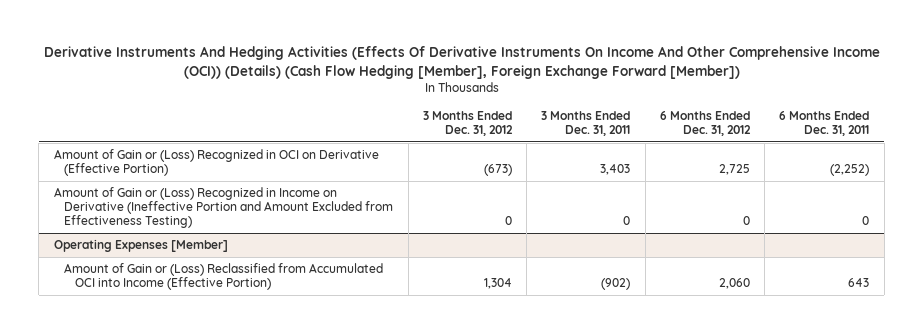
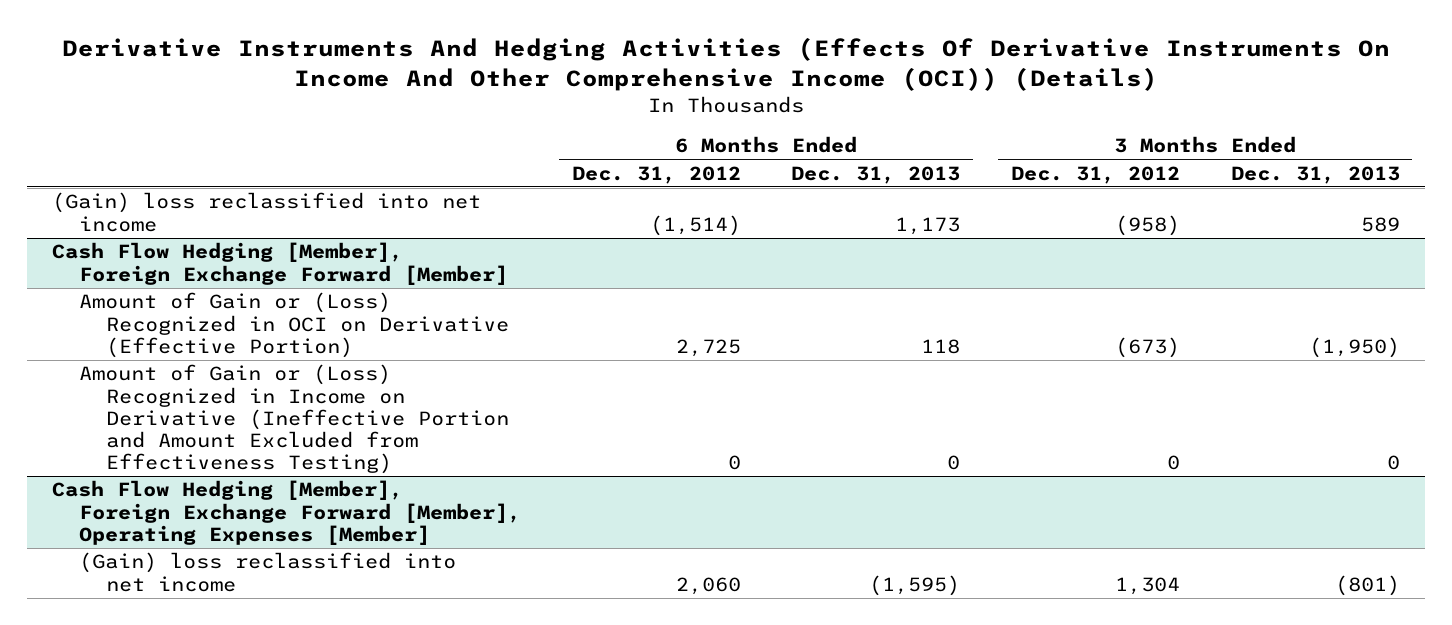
- Derivative Instruments And Hedging Activities (Effects Of Derivative Instruments On Income And Other Comprehensive Income (OCI)) (Details) (Cash Flow Hedging [Member], Foreign Exchange Forward [Member])
+ Derivative Instruments And Hedging Activities (Effects Of Derivative Instruments On Income And Other Comprehensive Income (OCI)) (Details)
- | 3 Months Ended Dec. 31, 2012 | 3 Months Ended Dec. 31, 2011 | 6 Months Ended Dec. 31, 2012 | 6 Months Ended Dec. 31, 2011
+ | 6 Months Ended Dec. 31, 2012 | 6 Months Ended Dec. 31, 2013 | 3 Months Ended Dec. 31, 2012 | 3 Months Ended Dec. 31, 2013
+ (Gain) loss reclassified into net income | (1,514) | 1,173 | (958) | 589
+ Cash Flow Hedging [Member], Foreign Exchange Forward [Member]
- Operating Expenses [Member]
- Amount of Gain or (Loss) Reclassified from Accumulated OCI into Income (Effective Portion) | 1,304 | (902) | 2,060 | 643
+ Cash Flow Hedging [Member], Foreign Exchange Forward [Member], Operating Expenses [Member]
+ (Gain) loss reclassified into net income | 2,060 | (1,595) | 1,304 | (801)

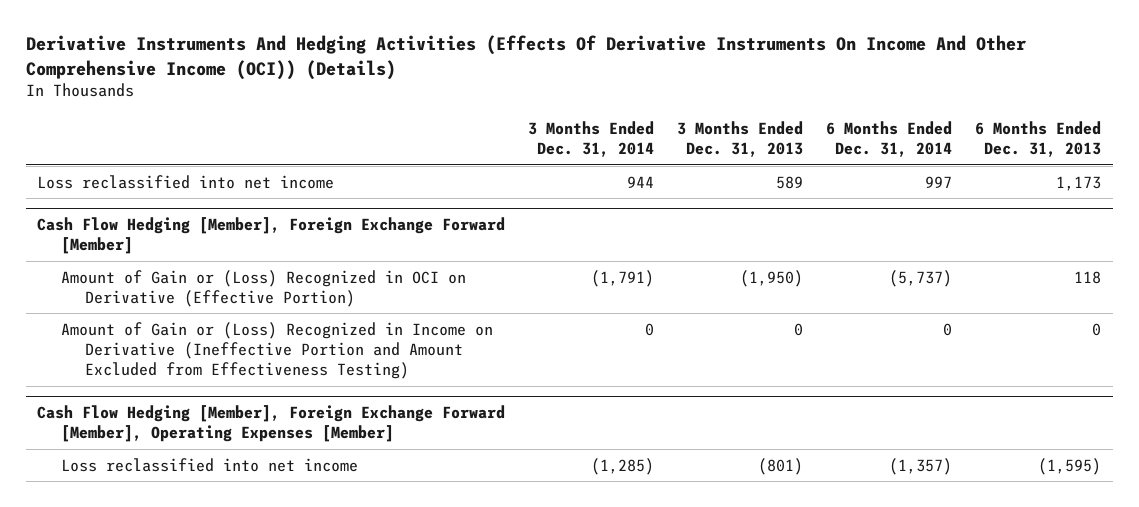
- | 6 Months Ended Dec. 31, 2012 | 6 Months Ended Dec. 31, 2013 | 3 Months Ended Dec. 31, 2012 | 3 Months Ended Dec. 31, 2013
+ | 3 Months Ended Dec. 31, 2014 | 3 Months Ended Dec. 31, 2013 | 6 Months Ended Dec. 31, 2014 | 6 Months Ended Dec. 31, 2013
- (Gain) loss reclassified into net income | (1,514) | 1,173 | (958) | 589
+ Loss reclassified into net income | 944 | 589 | 997 | 1,173
@ Cash Flow Hedging [Member], Foreign Exchange Forward [Member], Operating Expenses [Member]
- (Gain) loss reclassified into net income | 2,060 | (1,595) | 1,304 | (801)
+ Loss reclassified into net income | (1,285) | (801) | (1,357) | (1,595)

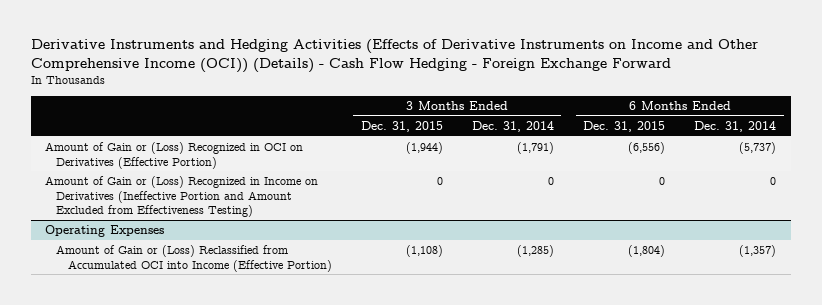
- Derivative Instruments And Hedging Activities (Effects Of Derivative Instruments On Income And Other Comprehensive Income (OCI)) (Details)
+ Derivative Instruments and Hedging Activities (Effects of Derivative Instruments on Income and Other Comprehensive Income (OCI)) (Details) - Cash Flow Hedging - Foreign Exchange Forward
- | 3 Months Ended Dec. 31, 2014 | 3 Months Ended Dec. 31, 2013 | 6 Months Ended Dec. 31, 2014 | 6 Months Ended Dec. 31, 2013
+ | 3 Months Ended Dec. 31, 2015 | 3 Months Ended Dec. 31, 2014 | 6 Months Ended Dec. 31, 2015 | 6 Months Ended Dec. 31, 2014
- Loss reclassified into net income | 944 | 589 | 997 | 1,173
- Cash Flow Hedging [Member], Foreign Exchange Forward [Member]
- Amount of Gain or (Loss) Recognized in OCI on Derivative (Effective Portion) | (1,791) | (1,950) | (5,737) | 118
- Amount of Gain or (Loss) Recognized in Income on Derivative (Ineffective Portion and Amount Excluded from Effectiveness Testing) | 0 | 0 | 0 | 0
- Cash Flow Hedging [Member], Foreign Exchange Forward [Member], Operating Expenses [Member]
- Loss reclassified into net income | (1,285) | (801) | (1,357) | (1,595)
+ Amount of Gain or (Loss) Recognized in OCI on Derivatives (Effective Portion) | (1,944) | (1,791) | (6,556) | (5,737)
+ Amount of Gain or (Loss) Recognized in Income on Derivatives (Ineffective Portion and Amount Excluded from Effectiveness Testing) | 0 | 0 | 0 | 0
+ Operating Expenses
+ Amount of Gain or (Loss) Reclassified from Accumulated OCI into Income (Effective Portion) | (1,108) | (1,285) | (1,804) | (1,357)

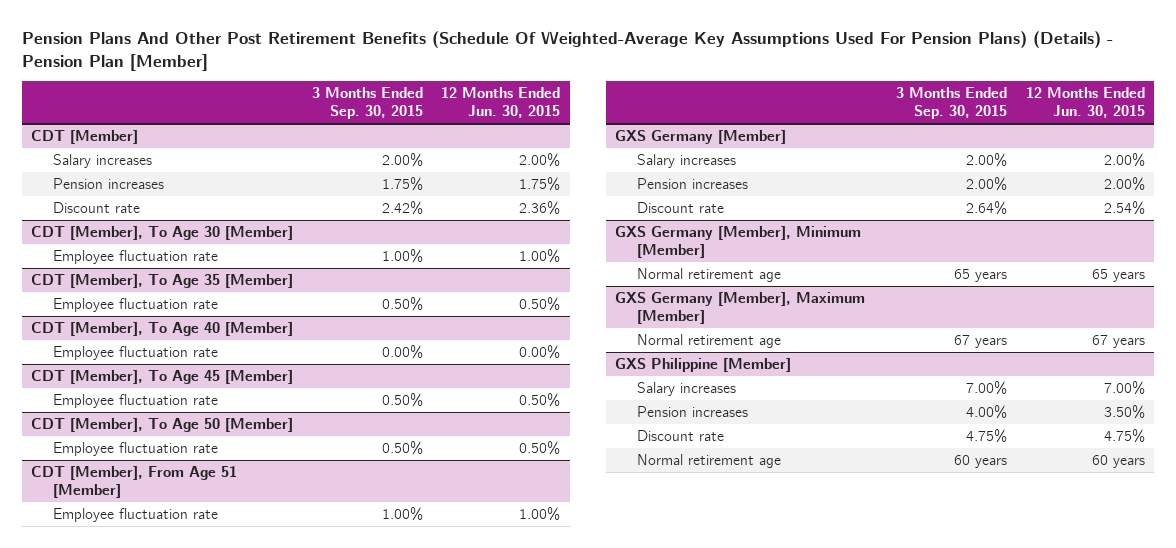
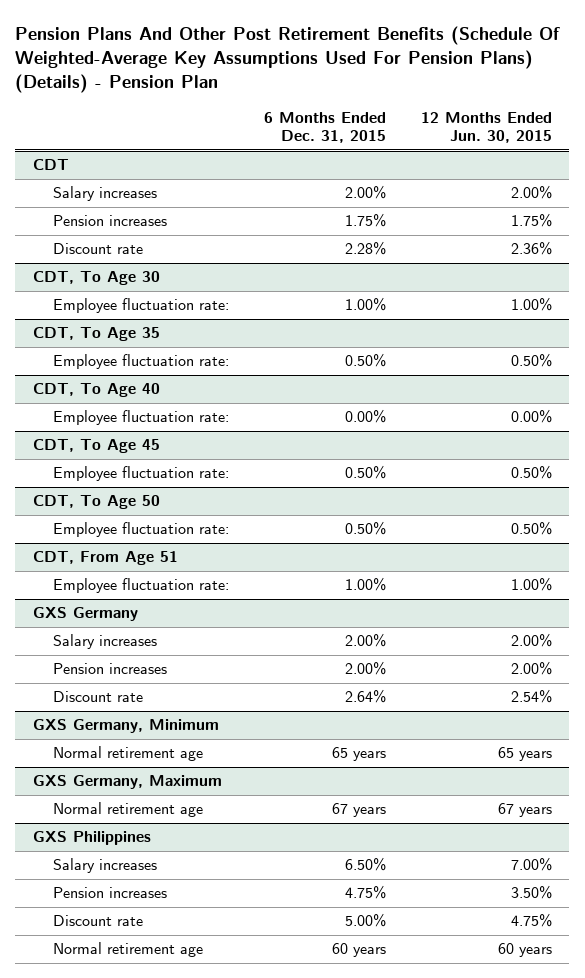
- Pension Plans And Other Post Retirement Benefits (Schedule Of Weighted-Average Key Assumptions Used For Pension Plans) (Details) - Pension Plan [Member]
+ Pension Plans And Other Post Retirement Benefits (Schedule Of Weighted-Average Key Assumptions Used For Pension Plans) (Details) - Pension Plan
- | 3 Months Ended Sep. 30, 2015 | 12 Months Ended Jun. 30, 2015
+ | 6 Months Ended Dec. 31, 2015 | 12 Months Ended Jun. 30, 2015
- CDT [Member]
+ CDT
- CDT [Member], To Age 30 [Member]
- Employee fluctuation rate | 1.00% | 1.00%
- CDT [Member], To Age 35 [Member]
- Employee fluctuation rate | 0.50% | 0.50%
- CDT [Member], To Age 40 [Member]
- Employee fluctuation rate | 0.00% | 0.00%
- CDT [Member], To Age 45 [Member]
- Employee fluctuation rate | 0.50% | 0.50%
- CDT [Member], To Age 50 [Member]
- Employee fluctuation rate | 0.50% | 0.50%
- CDT [Member], From Age 51 [Member]
- Employee fluctuation rate | 1.00% | 1.00%
- GXS Germany [Member]
+ CDT, To Age 30
+ Employee fluctuation rate: | 1.00% | 1.00%
+ CDT, To Age 35
+ Employee fluctuation rate: | 0.50% | 0.50%
+ CDT, To Age 40
+ Employee fluctuation rate: | 0.00% | 0.00%
+ CDT, To Age 45
+ Employee fluctuation rate: | 0.50% | 0.50%
+ CDT, To Age 50
+ Employee fluctuation rate: | 0.50% | 0.50%
+ CDT, From Age 51
+ Employee fluctuation rate: | 1.00% | 1.00%
+ GXS Germany
- GXS Germany [Member], Minimum [Member]
+ GXS Germany, Minimum
- GXS Germany [Member], Maximum [Member]
+ GXS Germany, Maximum
- GXS Philippine [Member]
+ GXS Philippines

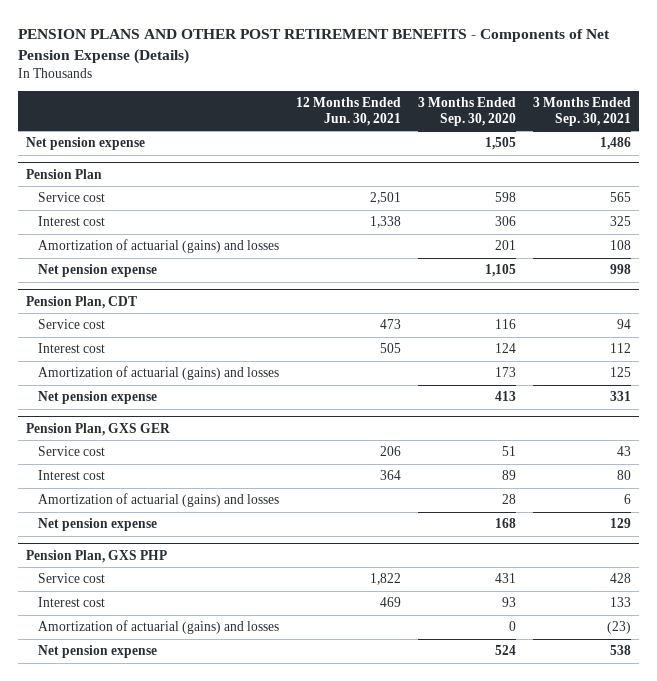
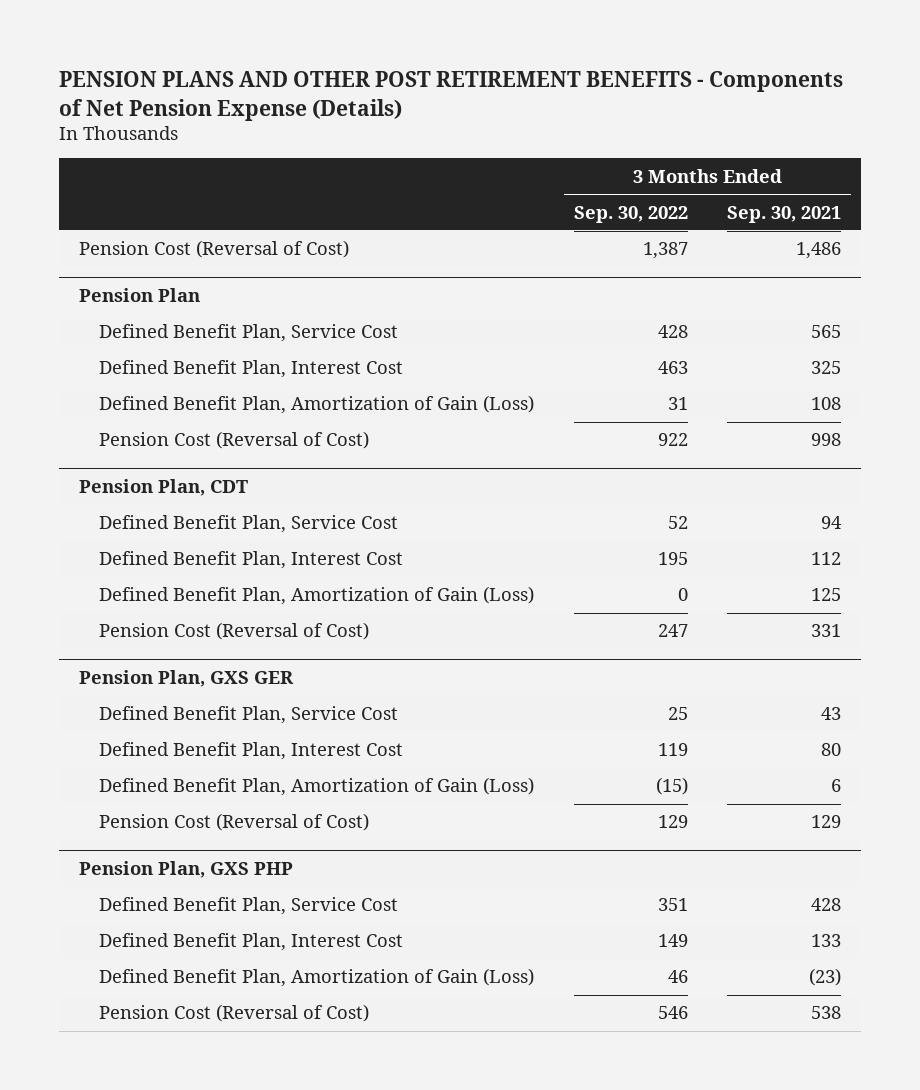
- | 12 Months Ended Jun. 30, 2021 | 3 Months Ended Sep. 30, 2020 | 3 Months Ended Sep. 30, 2021
+ | 3 Months Ended Sep. 30, 2022 | 3 Months Ended Sep. 30, 2021
- Net pension expense | | 1,505 | 1,486
+ Pension Cost (Reversal of Cost) | 1,387 | 1,486
@ Pension Plan
- Service cost | 2,501 | 598 | 565
- Interest cost | 1,338 | 306 | 325
- Amortization of actuarial (gains) and losses | | 201 | 108
- Net pension expense | | 1,105 | 998
+ Defined Benefit Plan, Service Cost | 428 | 565
+ Defined Benefit Plan, Interest Cost | 463 | 325
+ Defined Benefit Plan, Amortization of Gain (Loss) | 31 | 108
+ Pension Cost (Reversal of Cost) | 922 | 998
@ Pension Plan, CDT
- Service cost | 473 | 116 | 94
- Interest cost | 505 | 124 | 112
- Amortization of actuarial (gains) and losses | | 173 | 125
- Net pension expense | | 413 | 331
+ Defined Benefit Plan, Service Cost | 52 | 94
+ Defined Benefit Plan, Interest Cost | 195 | 112
+ Defined Benefit Plan, Amortization of Gain (Loss) | 0 | 125
+ Pension Cost (Reversal of Cost) | 247 | 331
@ Pension Plan, GXS GER
- Service cost | 206 | 51 | 43
- Interest cost | 364 | 89 | 80
- Amortization of actuarial (gains) and losses | | 28 | 6
- Net pension expense | | 168 | 129
+ Defined Benefit Plan, Service Cost | 25 | 43
+ Defined Benefit Plan, Interest Cost | 119 | 80
+ Defined Benefit Plan, Amortization of Gain (Loss) | (15) | 6
+ Pension Cost (Reversal of Cost) | 129 | 129
@ Pension Plan, GXS PHP
- Service cost | 1,822 | 431 | 428
- Interest cost | 469 | 93 | 133
- Amortization of actuarial (gains) and losses | | 0 | (23)
- Net pension expense | | 524 | 538
+ Defined Benefit Plan, Service Cost | 351 | 428
+ Defined Benefit Plan, Interest Cost | 149 | 133
+ Defined Benefit Plan, Amortization of Gain (Loss) | 46 | (23)
+ Pension Cost (Reversal of Cost) | 546 | 538

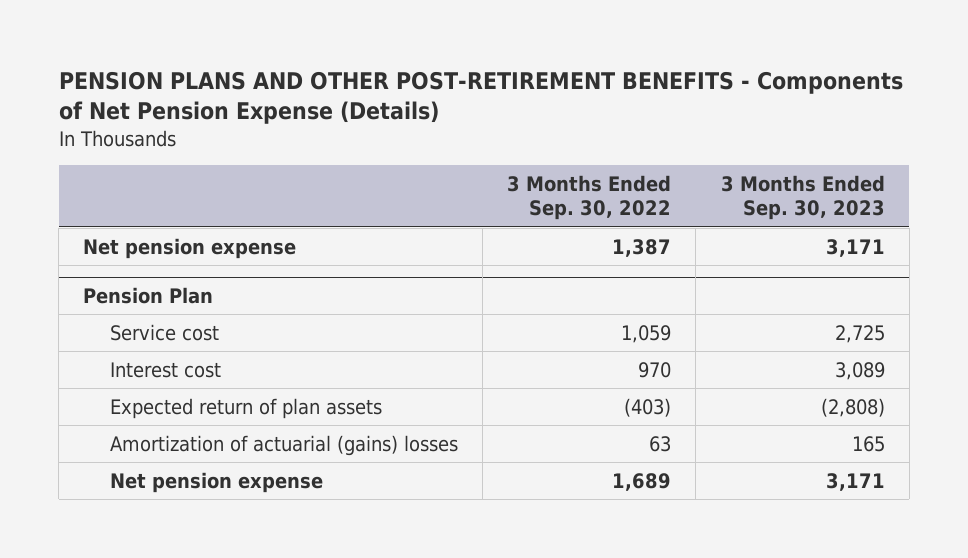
- PENSION PLANS AND OTHER POST RETIREMENT BENEFITS - Components of Net Pension Expense (Details)
+ PENSION PLANS AND OTHER POST-RETIREMENT BENEFITS - Components of Net Pension Expense (Details)
- | 3 Months Ended Sep. 30, 2022 | 3 Months Ended Sep. 30, 2021
+ | 3 Months Ended Sep. 30, 2022 | 3 Months Ended Sep. 30, 2023
- Pension Cost (Reversal of Cost) | 1,387 | 1,486
+ Net pension expense | 1,387 | 3,171
@ Pension Plan
- Defined Benefit Plan, Service Cost | 428 | 565
- Defined Benefit Plan, Interest Cost | 463 | 325
- Defined Benefit Plan, Amortization of Gain (Loss) | 31 | 108
- Pension Cost (Reversal of Cost) | 922 | 998
- Pension Plan, CDT
- Defined Benefit Plan, Service Cost | 52 | 94
- Defined Benefit Plan, Interest Cost | 195 | 112
- Defined Benefit Plan, Amortization of Gain (Loss) | 0 | 125
- Pension Cost (Reversal of Cost) | 247 | 331
- Pension Plan, GXS GER
- Defined Benefit Plan, Service Cost | 25 | 43
- Defined Benefit Plan, Interest Cost | 119 | 80
- Defined Benefit Plan, Amortization of Gain (Loss) | (15) | 6
- Pension Cost (Reversal of Cost) | 129 | 129
- Pension Plan, GXS PHP
- Defined Benefit Plan, Service Cost | 351 | 428
- Defined Benefit Plan, Interest Cost | 149 | 133
- Defined Benefit Plan, Amortization of Gain (Loss) | 46 | (23)
- Pension Cost (Reversal of Cost) | 546 | 538
@ Pension Plan
+ Service cost | 1,059 | 2,725
+ Interest cost | 970 | 3,089
+ Expected return of plan assets | (403) | (2,808)
+ Amortization of actuarial (gains) losses | 63 | 165
+ Net pension expense | 1,689 | 3,171

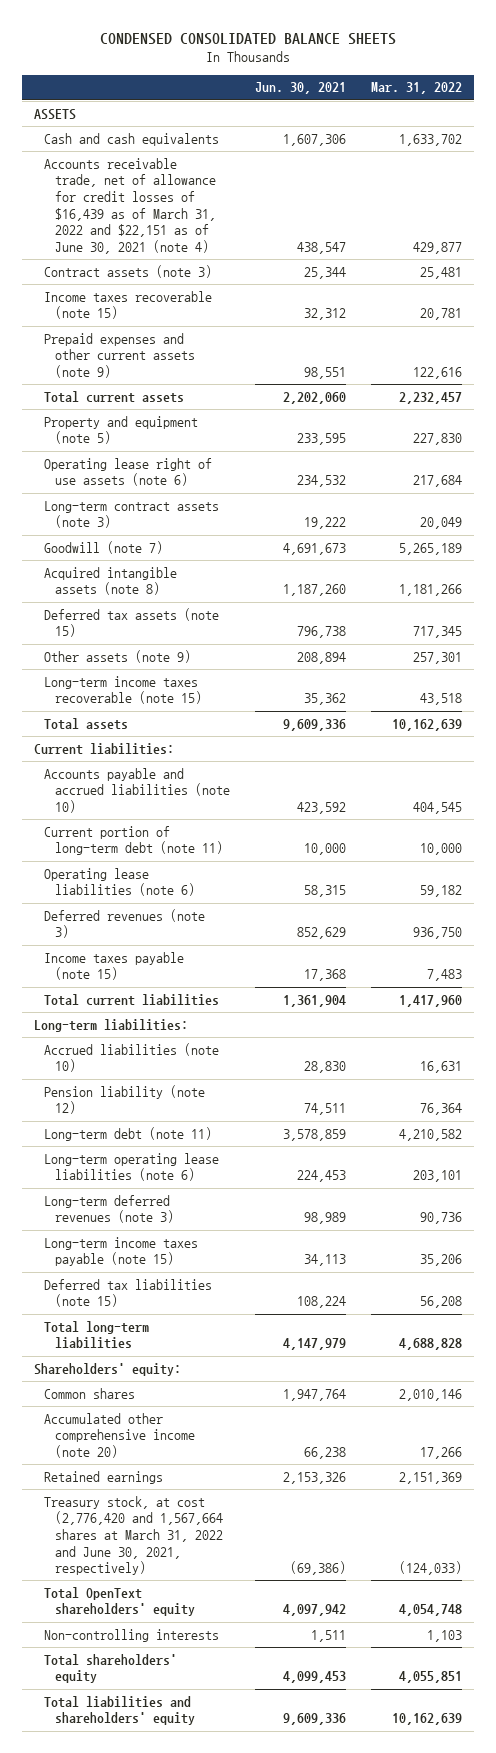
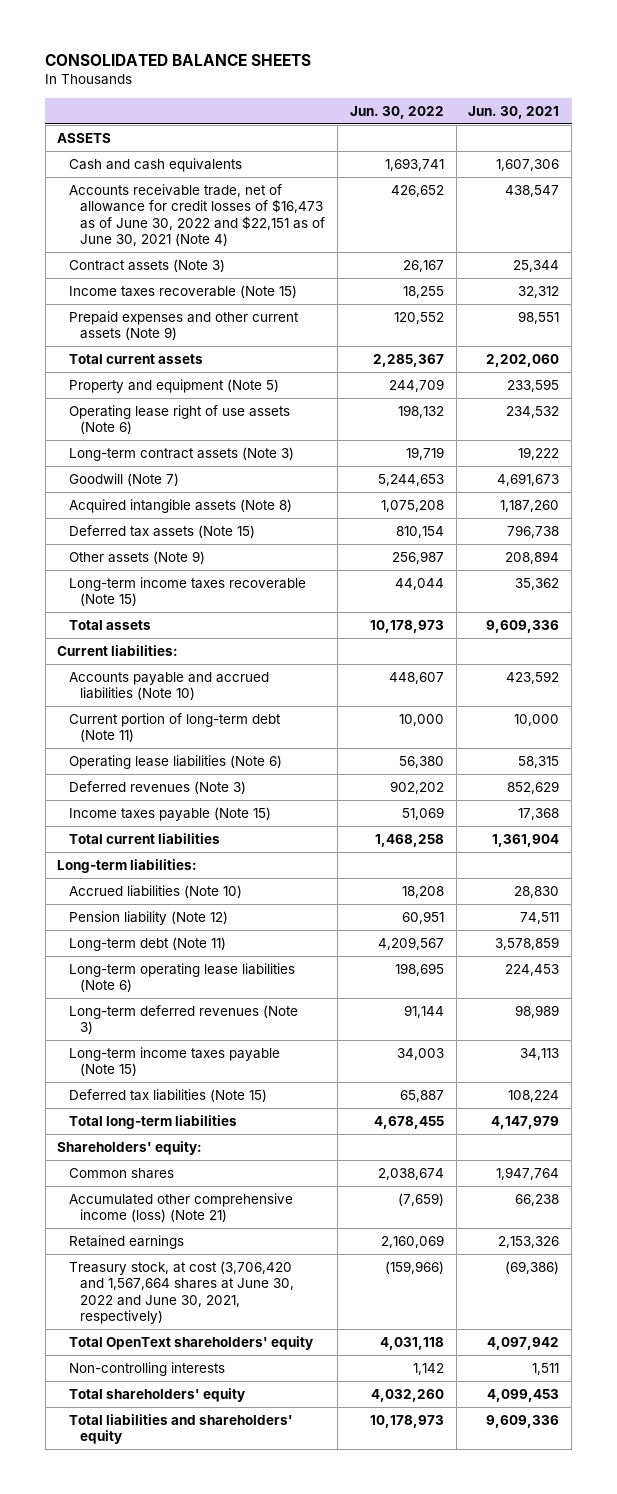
- CONDENSED CONSOLIDATED BALANCE SHEETS
+ CONSOLIDATED BALANCE SHEETS
- | Jun. 30, 2021 | Mar. 31, 2022
+ | Jun. 30, 2022 | Jun. 30, 2021
- Accounts receivable trade, net of allowance for credit losses of $16,439 as of March 31, 2022 and $22,151 as of June 30, 2021 (note 4) | 438,547 | 429,877
- Contract assets (note 3) | 25,344 | 25,481
- Income taxes recoverable (note 15) | 32,312 | 20,781
- Prepaid expenses and other current assets (note 9) | 98,551 | 122,616
+ Accounts receivable trade, net of allowance for credit losses of $16,473 as of June 30, 2022 and $22,151 as of June 30, 2021 (Note 4) | 426,652 | 438,547
+ Contract assets (Note 3) | 26,167 | 25,344
+ Income taxes recoverable (Note 15) | 18,255 | 32,312
+ Prepaid expenses and other current assets (Note 9) | 120,552 | 98,551
- Property and equipment (note 5) | 233,595 | 227,830
- Operating lease right of use assets (note 6) | 234,532 | 217,684
- Long-term contract assets (note 3) | 19,222 | 20,049
- Goodwill (note 7) | 4,691,673 | 5,265,189
- Acquired intangible assets (note 8) | 1,187,260 | 1,181,266
- Deferred tax assets (note 15) | 796,738 | 717,345
- Other assets (note 9) | 208,894 | 257,301
- Long-term income taxes recoverable (note 15) | 35,362 | 43,518
+ Property and equipment (Note 5) | 244,709 | 233,595
+ Operating lease right of use assets (Note 6) | 198,132 | 234,532
+ Long-term contract assets (Note 3) | 19,719 | 19,222
+ Goodwill (Note 7) | 5,244,653 | 4,691,673
+ Acquired intangible assets (Note 8) | 1,075,208 | 1,187,260
+ Deferred tax assets (Note 15) | 810,154 | 796,738
+ Other assets (Note 9) | 256,987 | 208,894
+ Long-term income taxes recoverable (Note 15) | 44,044 | 35,362
- Accounts payable and accrued liabilities (note 10) | 423,592 | 404,545
- Current portion of long-term debt (note 11) | 10,000 | 10,000
- Operating lease liabilities (note 6) | 58,315 | 59,182
- Deferred revenues (note 3) | 852,629 | 936,750
- Income taxes payable (note 15) | 17,368 | 7,483
+ Accounts payable and accrued liabilities (Note 10) | 448,607 | 423,592
+ Current portion of long-term debt (Note 11) | 10,000 | 10,000
+ Operating lease liabilities (Note 6) | 56,380 | 58,315
+ Deferred revenues (Note 3) | 902,202 | 852,629
+ Income taxes payable (Note 15) | 51,069 | 17,368
- Accrued liabilities (note 10) | 28,830 | 16,631
- Pension liability (note 12) | 74,511 | 76,364
- Long-term debt (note 11) | 3,578,859 | 4,210,582
- Long-term operating lease liabilities (note 6) | 224,453 | 203,101
- Long-term deferred revenues (note 3) | 98,989 | 90,736
- Long-term income taxes payable (note 15) | 34,113 | 35,206
- Deferred tax liabilities (note 15) | 108,224 | 56,208
+ Accrued liabilities (Note 10) | 18,208 | 28,830
+ Pension liability (Note 12) | 60,951 | 74,511
+ Long-term debt (Note 11) | 4,209,567 | 3,578,859
+ Long-term operating lease liabilities (Note 6) | 198,695 | 224,453
+ Long-term deferred revenues (Note 3) | 91,144 | 98,989
+ Long-term income taxes payable (Note 15) | 34,003 | 34,113
+ Deferred tax liabilities (Note 15) | 65,887 | 108,224
- Accumulated other comprehensive income (note 20) | 66,238 | 17,266
+ Accumulated other comprehensive income (loss) (Note 21) | (7,659) | 66,238
- Treasury stock, at cost (2,776,420 and 1,567,664 shares at March 31, 2022 and June 30, 2021, respectively) | (69,386) | (124,033)
+ Treasury stock, at cost (3,706,420 and 1,567,664 shares at June 30, 2022 and June 30, 2021, respectively) | (159,966) | (69,386)

